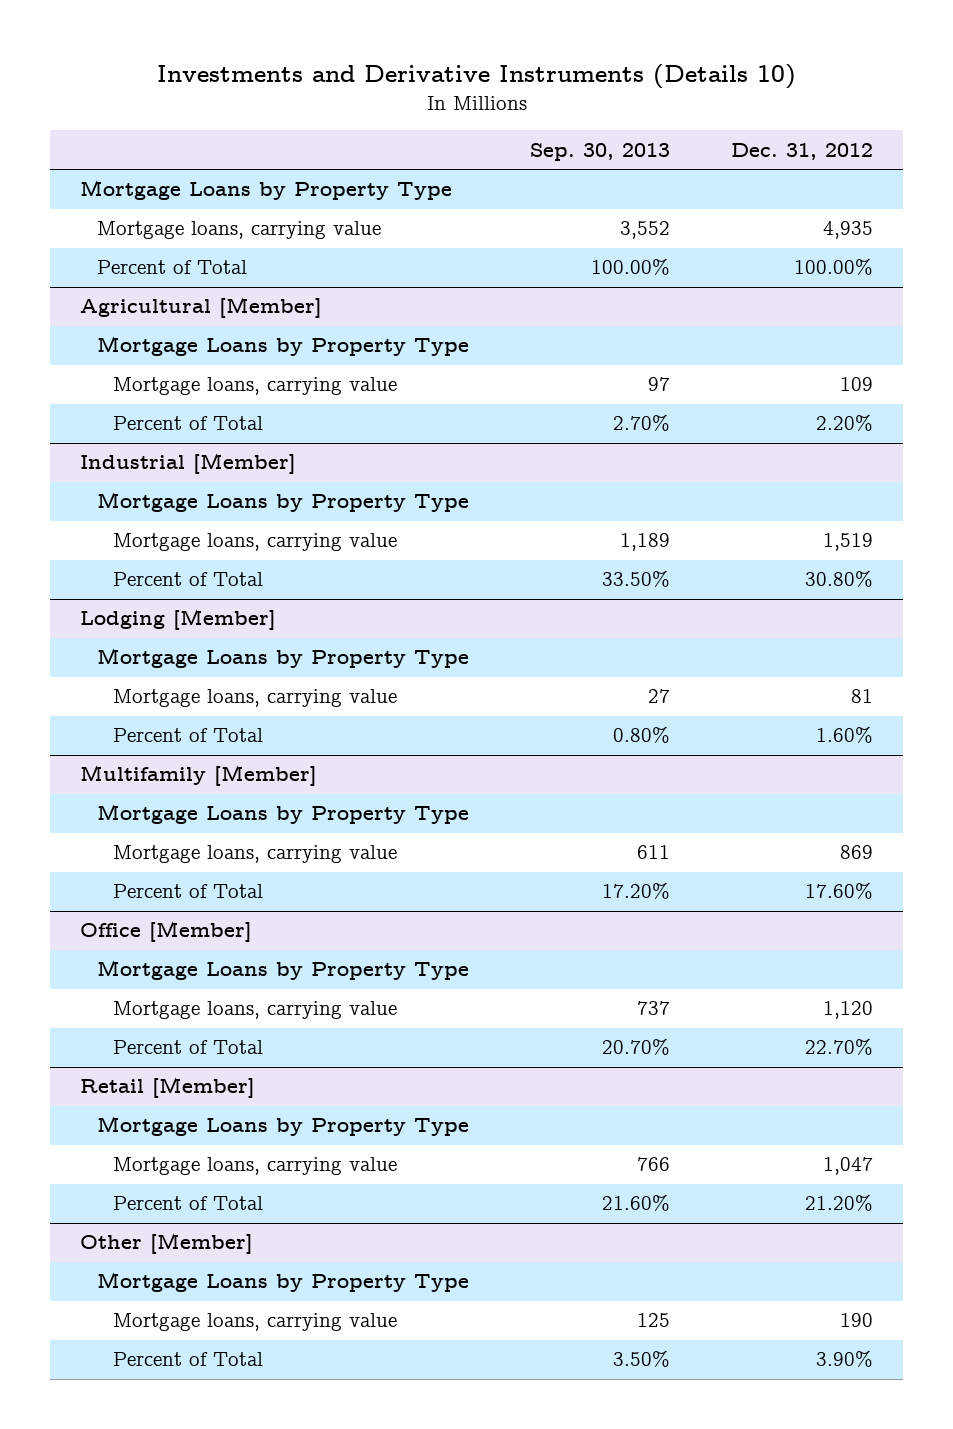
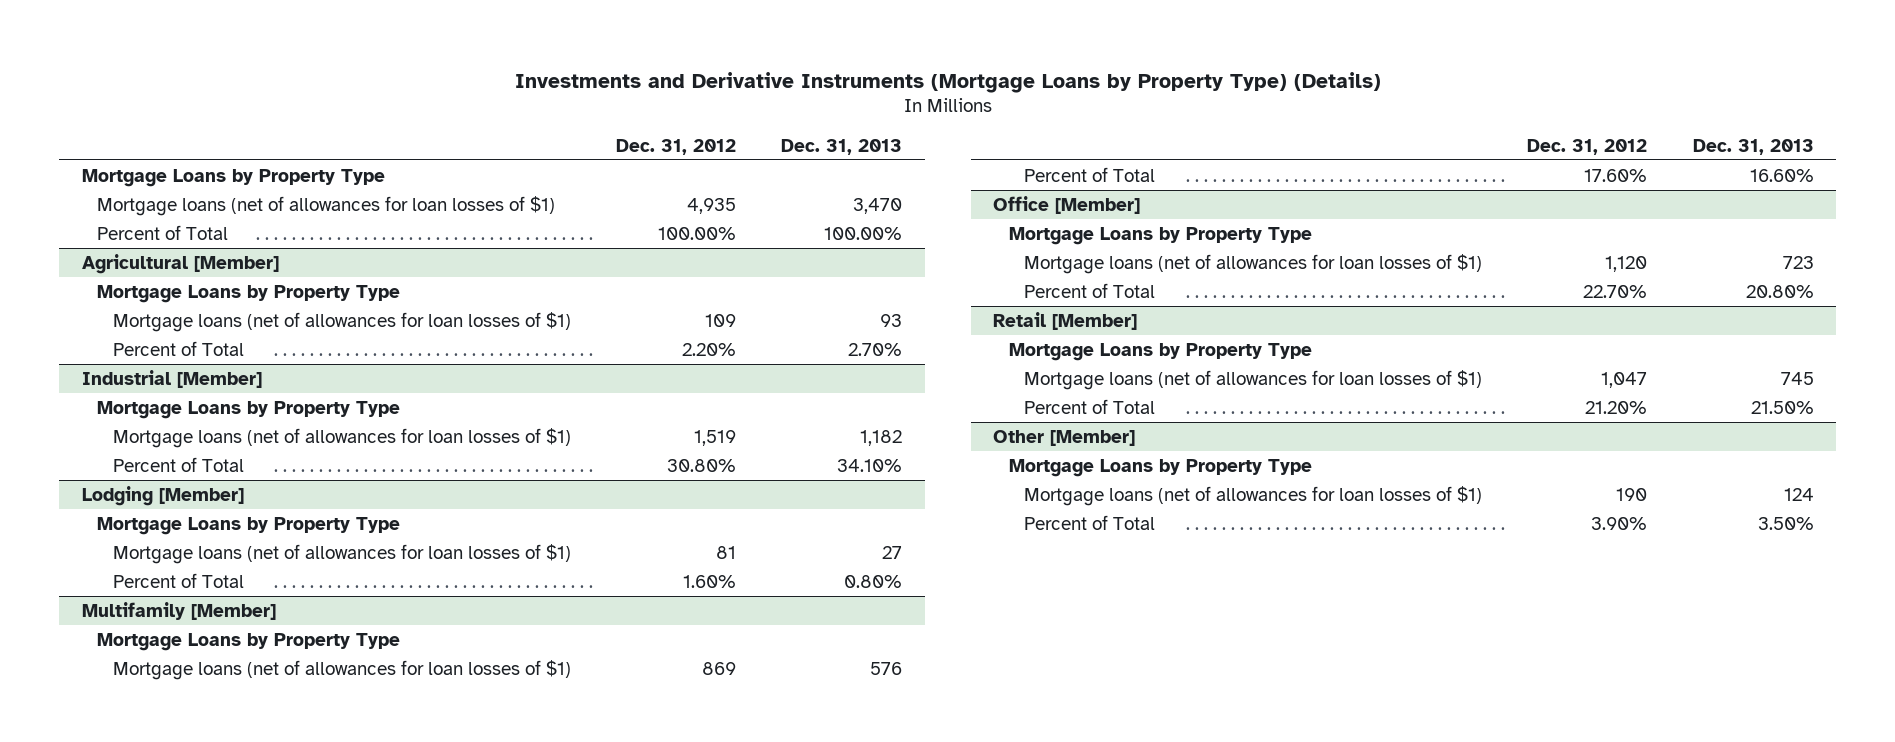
- Investments and Derivative Instruments (Details 10)
+ Investments and Derivative Instruments (Mortgage Loans by Property Type) (Details)
- | Sep. 30, 2013 | Dec. 31, 2012
+ | Dec. 31, 2012 | Dec. 31, 2013
- Mortgage loans, carrying value | 3,552 | 4,935
+ Mortgage loans (net of allowances for loan losses of $1) | 4,935 | 3,470
@ Agricultural [Member]
- Mortgage loans, carrying value | 97 | 109
+ Mortgage loans (net of allowances for loan losses of $1) | 109 | 93
@ Industrial [Member]
- Mortgage loans, carrying value | 1,189 | 1,519
+ Mortgage loans (net of allowances for loan losses of $1) | 1,519 | 1,182
@ Lodging [Member]
- Mortgage loans, carrying value | 27 | 81
+ Mortgage loans (net of allowances for loan losses of $1) | 81 | 27
@ Multifamily [Member]
- Mortgage loans, carrying value | 611 | 869
+ Mortgage loans (net of allowances for loan losses of $1) | 869 | 576
@ Office [Member]
- Mortgage loans, carrying value | 737 | 1,120
+ Mortgage loans (net of allowances for loan losses of $1) | 1,120 | 723
@ Retail [Member]
- Mortgage loans, carrying value | 766 | 1,047
+ Mortgage loans (net of allowances for loan losses of $1) | 1,047 | 745
@ Other [Member]
- Mortgage loans, carrying value | 125 | 190
+ Mortgage loans (net of allowances for loan losses of $1) | 190 | 124

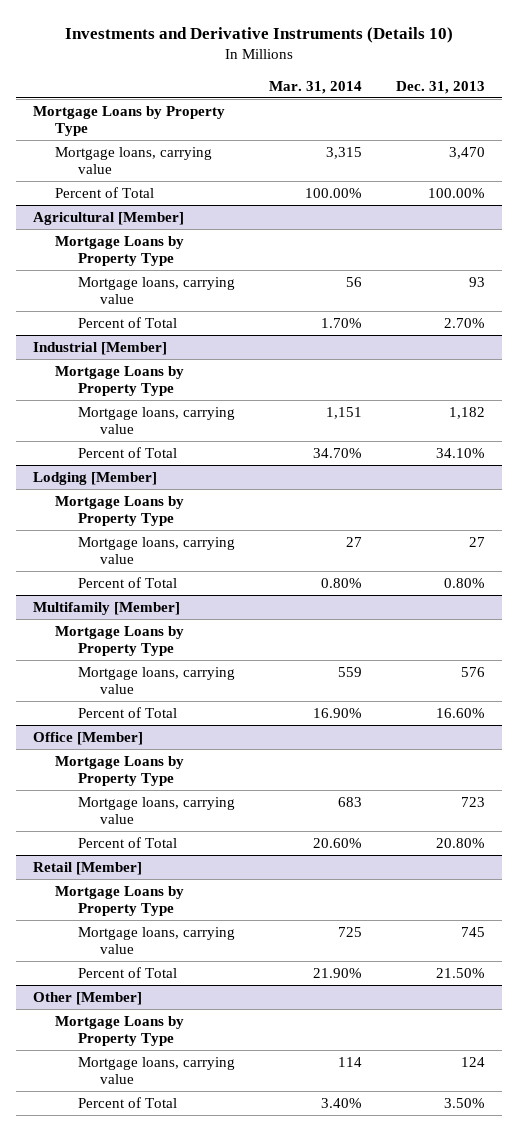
- Investments and Derivative Instruments (Mortgage Loans by Property Type) (Details)
+ Investments and Derivative Instruments (Details 10)
- | Dec. 31, 2012 | Dec. 31, 2013
+ | Mar. 31, 2014 | Dec. 31, 2013
- Mortgage loans (net of allowances for loan losses of $1) | 4,935 | 3,470
+ Mortgage loans, carrying value | 3,315 | 3,470
@ Agricultural [Member]
- Mortgage loans (net of allowances for loan losses of $1) | 109 | 93
+ Mortgage loans, carrying value | 56 | 93
@ Industrial [Member]
- Mortgage loans (net of allowances for loan losses of $1) | 1,519 | 1,182
+ Mortgage loans, carrying value | 1,151 | 1,182
@ Lodging [Member]
- Mortgage loans (net of allowances for loan losses of $1) | 81 | 27
+ Mortgage loans, carrying value | 27 | 27
@ Multifamily [Member]
- Mortgage loans (net of allowances for loan losses of $1) | 869 | 576
+ Mortgage loans, carrying value | 559 | 576
@ Office [Member]
- Mortgage loans (net of allowances for loan losses of $1) | 1,120 | 723
+ Mortgage loans, carrying value | 683 | 723
@ Retail [Member]
- Mortgage loans (net of allowances for loan losses of $1) | 1,047 | 745
+ Mortgage loans, carrying value | 725 | 745
@ Other [Member]
- Mortgage loans (net of allowances for loan losses of $1) | 190 | 124
+ Mortgage loans, carrying value | 114 | 124

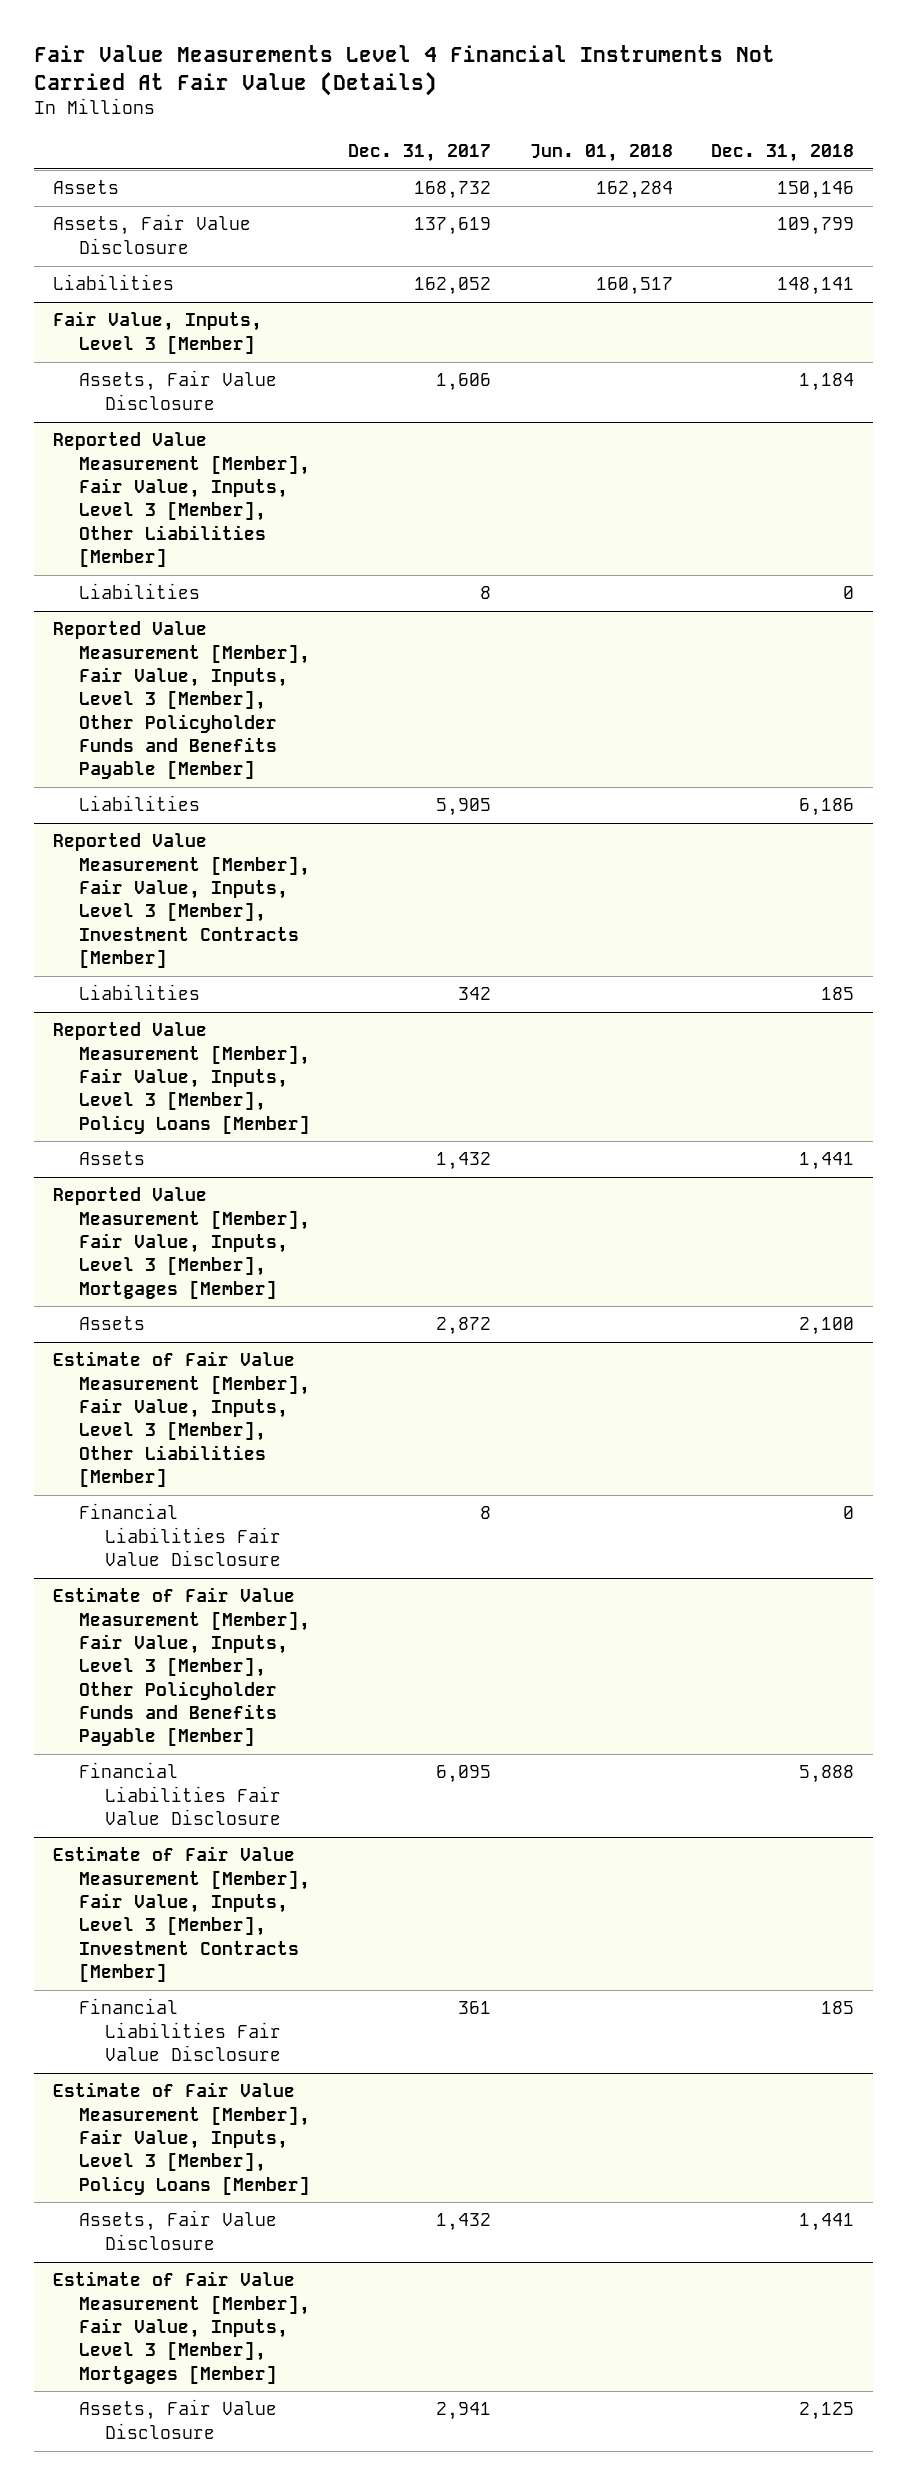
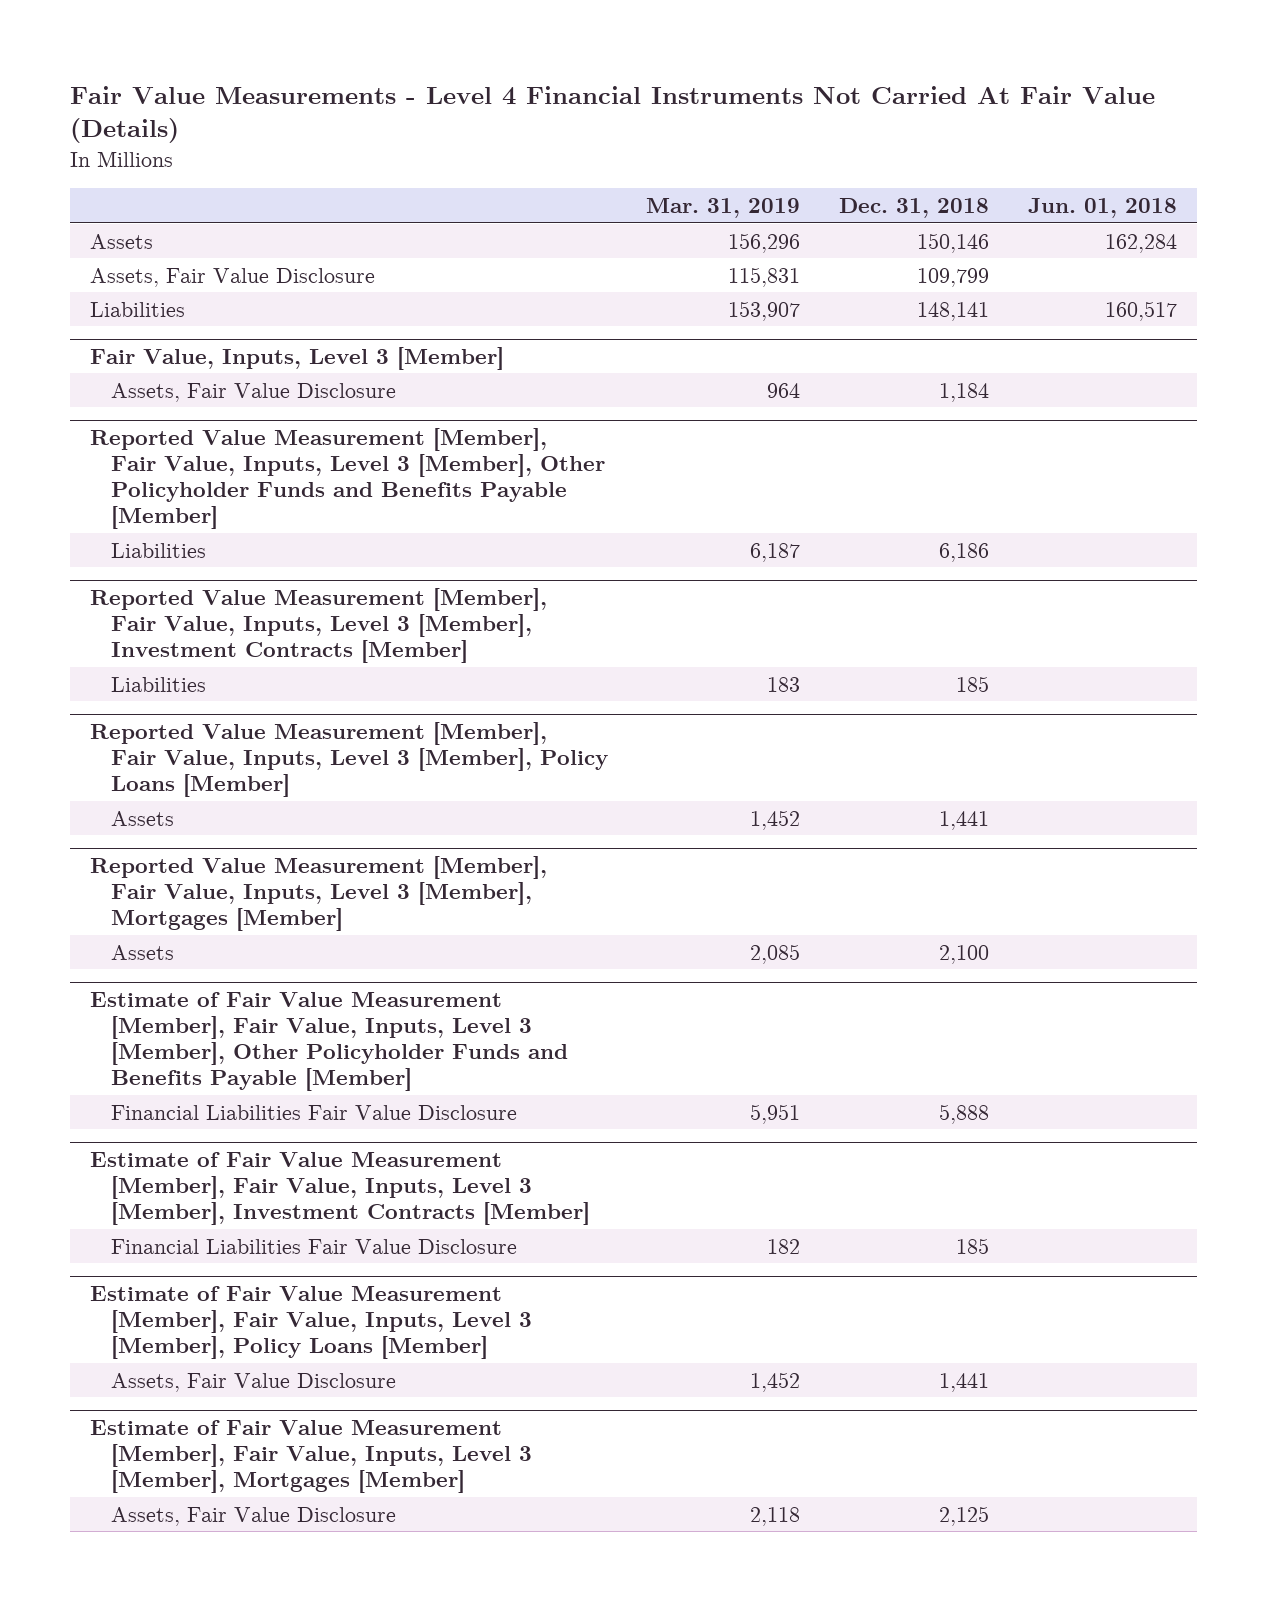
- Fair Value Measurements Level 4 Financial Instruments Not Carried At Fair Value (Details)
+ Fair Value Measurements - Level 4 Financial Instruments Not Carried At Fair Value (Details)
- | Dec. 31, 2017 | Jun. 01, 2018 | Dec. 31, 2018
+ | Mar. 31, 2019 | Dec. 31, 2018 | Jun. 01, 2018
- Reported Value Measurement [Member], Fair Value, Inputs, Level 3 [Member], Other Liabilities [Member]
- Liabilities | 8 | | 0
- Estimate of Fair Value Measurement [Member], Fair Value, Inputs, Level 3 [Member], Other Liabilities [Member]
- Financial Liabilities Fair Value Disclosure | 8 | | 0

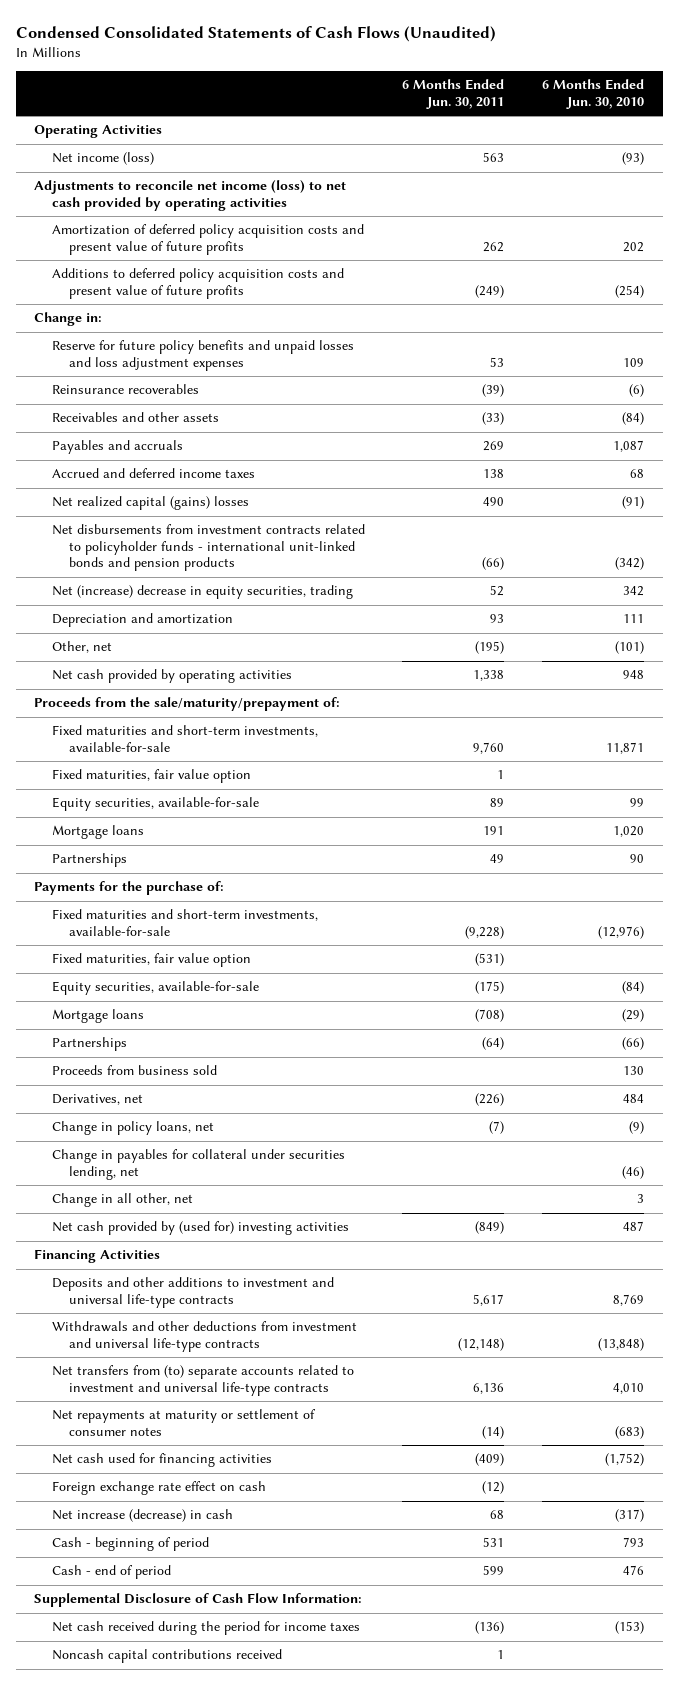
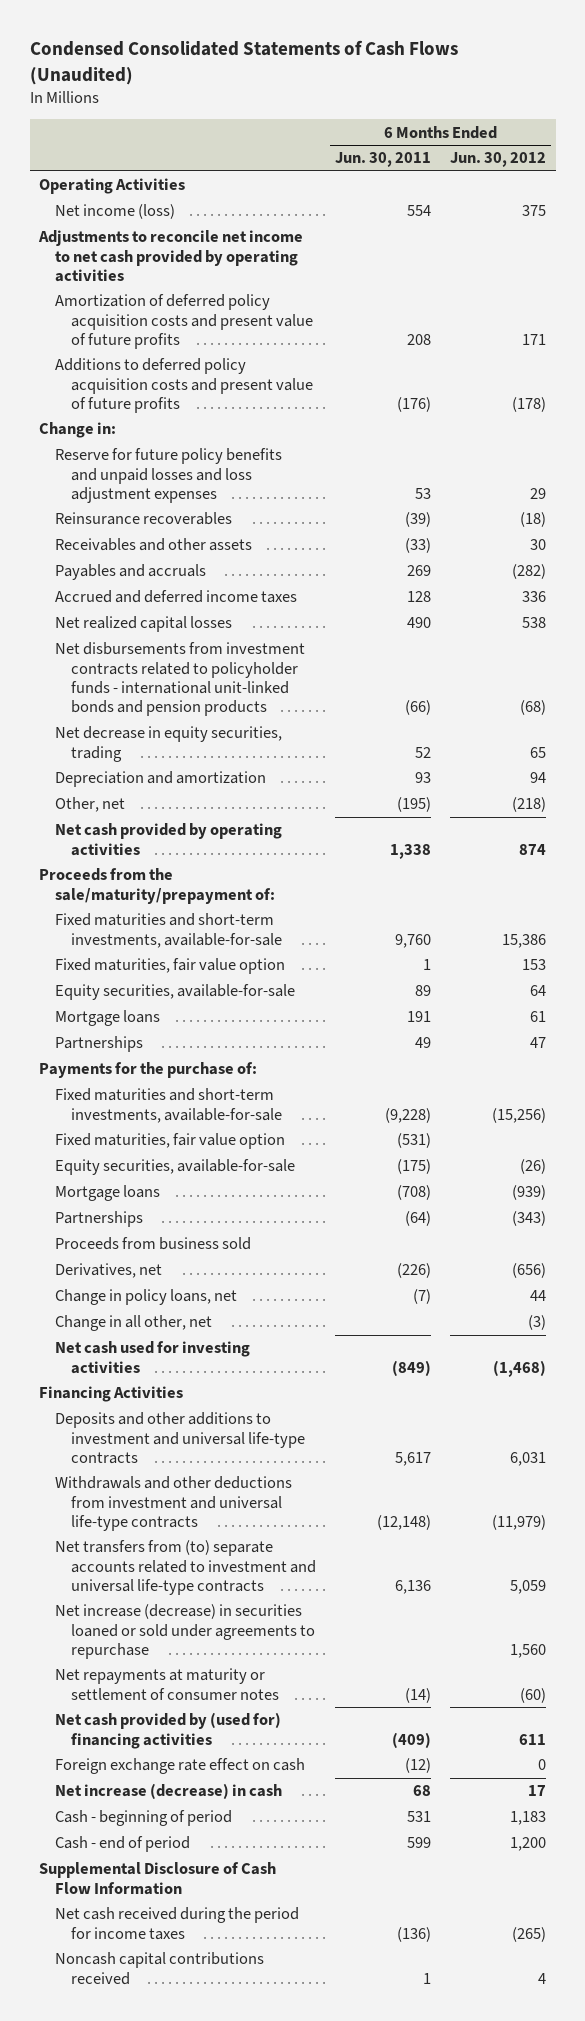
- | 6 Months Ended Jun. 30, 2011 | 6 Months Ended Jun. 30, 2010
+ | 6 Months Ended Jun. 30, 2011 | 6 Months Ended Jun. 30, 2012
- Net income (loss) | 563 | (93)
- Adjustments to reconcile net income (loss) to net cash provided by operating activities
- Amortization of deferred policy acquisition costs and present value of future profits | 262 | 202
- Additions to deferred policy acquisition costs and present value of future profits | (249) | (254)
+ Net income (loss) | 554 | 375
+ Adjustments to reconcile net income to net cash provided by operating activities
+ Amortization of deferred policy acquisition costs and present value of future profits | 208 | 171
+ Additions to deferred policy acquisition costs and present value of future profits | (176) | (178)
- Accrued and deferred income taxes | 138 | 68
- Net realized capital (gains) losses | 490 | (91)
+ Accrued and deferred income taxes | 128 | 336
+ Net realized capital losses | 490 | 538
- Net (increase) decrease in equity securities, trading | 52 | 342
+ Net decrease in equity securities, trading | 52 | 65
- Change in payables for collateral under securities lending, net | | (46)
- Net cash provided by (used for) investing activities | (849) | 487
+ Net cash used for investing activities | (849) | (1,468)
+ Net increase (decrease) in securities loaned or sold under agreements to repurchase | | 1,560
- Net cash used for financing activities | (409) | (1,752)
+ Net cash provided by (used for) financing activities | (409) | 611
- Supplemental Disclosure of Cash Flow Information:
+ Supplemental Disclosure of Cash Flow Information

